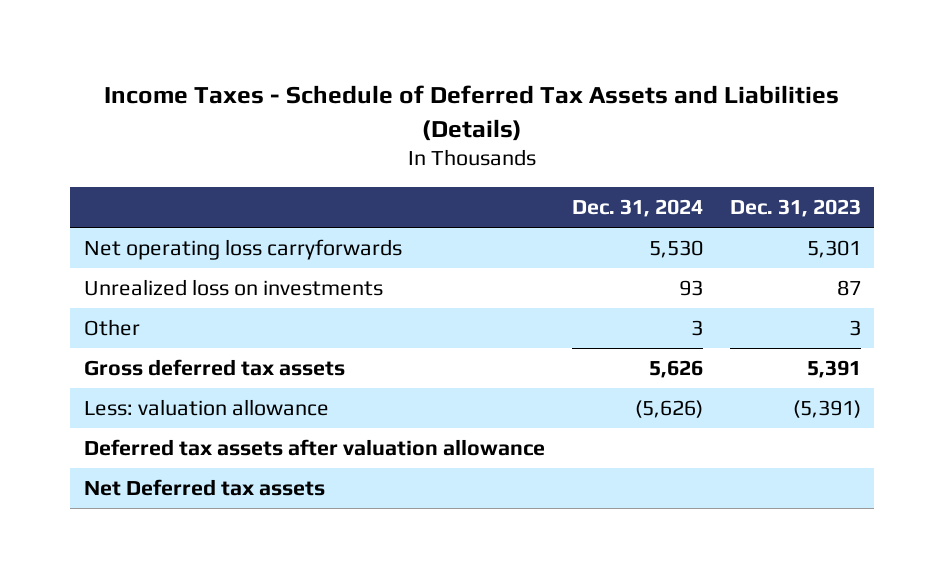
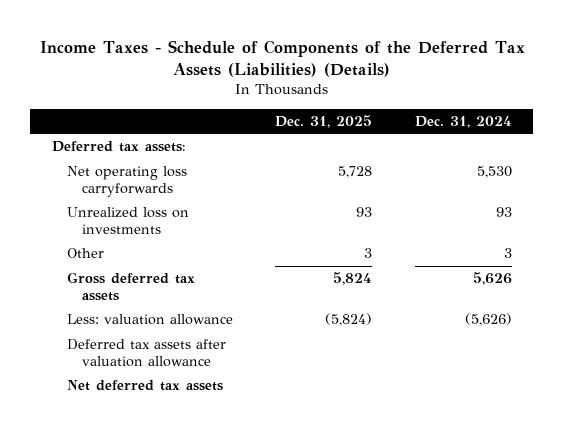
- Income Taxes - Schedule of Deferred Tax Assets and Liabilities (Details)
+ Income Taxes - Schedule of Components of the Deferred Tax Assets (Liabilities) (Details)
- | Dec. 31, 2024 | Dec. 31, 2023
+ | Dec. 31, 2025 | Dec. 31, 2024
+ Deferred tax assets:
- Net Deferred tax assets
+ Net deferred tax assets

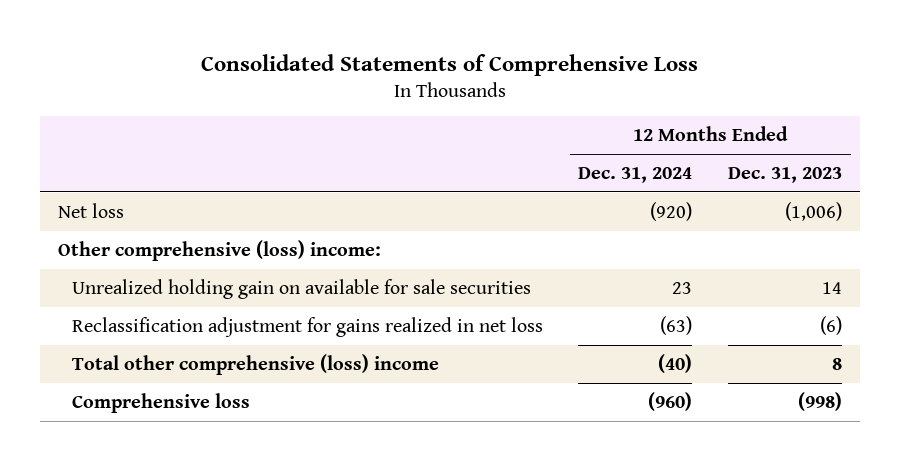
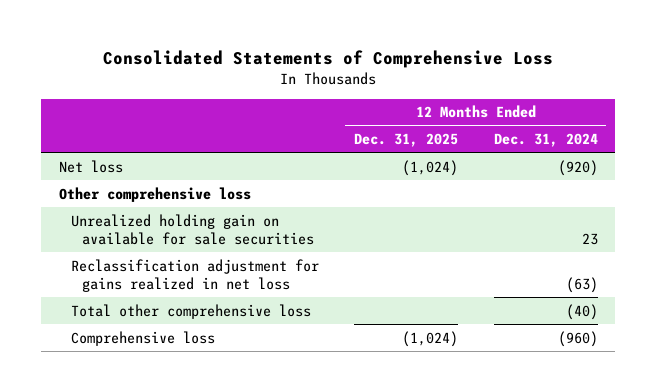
- | 12 Months Ended Dec. 31, 2024 | 12 Months Ended Dec. 31, 2023
+ | 12 Months Ended Dec. 31, 2025 | 12 Months Ended Dec. 31, 2024
- Other comprehensive (loss) income:
+ Other comprehensive loss
- Total other comprehensive (loss) income | (40) | 8
+ Total other comprehensive loss | | (40)

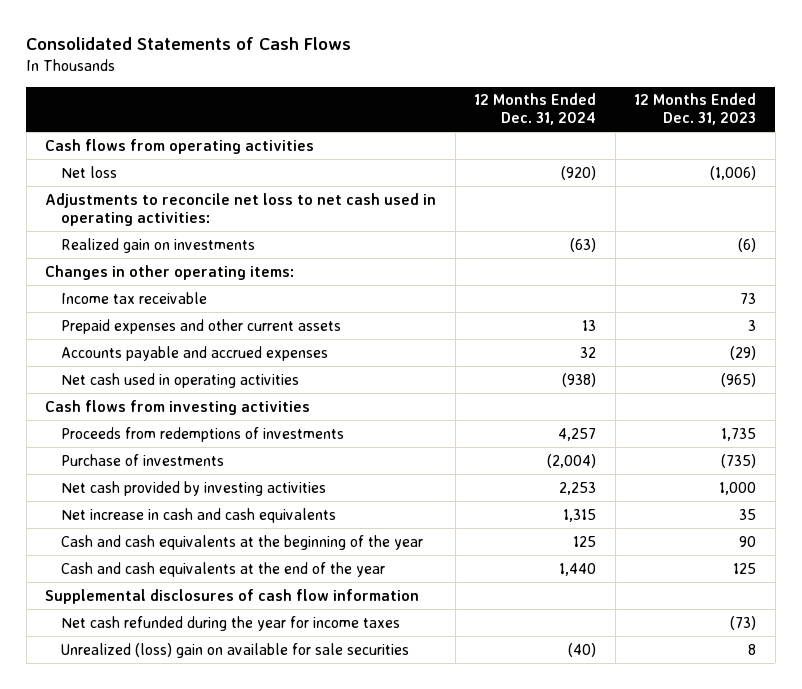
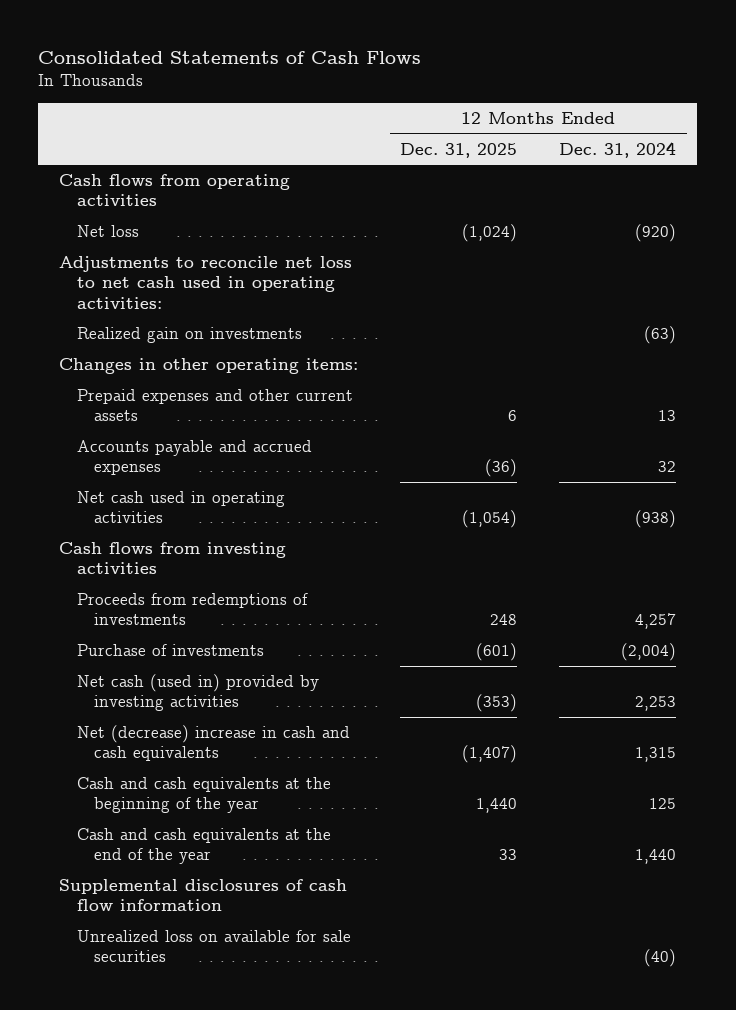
- | 12 Months Ended Dec. 31, 2024 | 12 Months Ended Dec. 31, 2023
+ | 12 Months Ended Dec. 31, 2025 | 12 Months Ended Dec. 31, 2024
- Income tax receivable | | 73
- Net cash provided by investing activities | 2,253 | 1,000
- Net increase in cash and cash equivalents | 1,315 | 35
+ Net cash (used in) provided by investing activities | (353) | 2,253
+ Net (decrease) increase in cash and cash equivalents | (1,407) | 1,315
- Net cash refunded during the year for income taxes | | (73)
- Unrealized (loss) gain on available for sale securities | (40) | 8
+ Unrealized loss on available for sale securities | | (40)

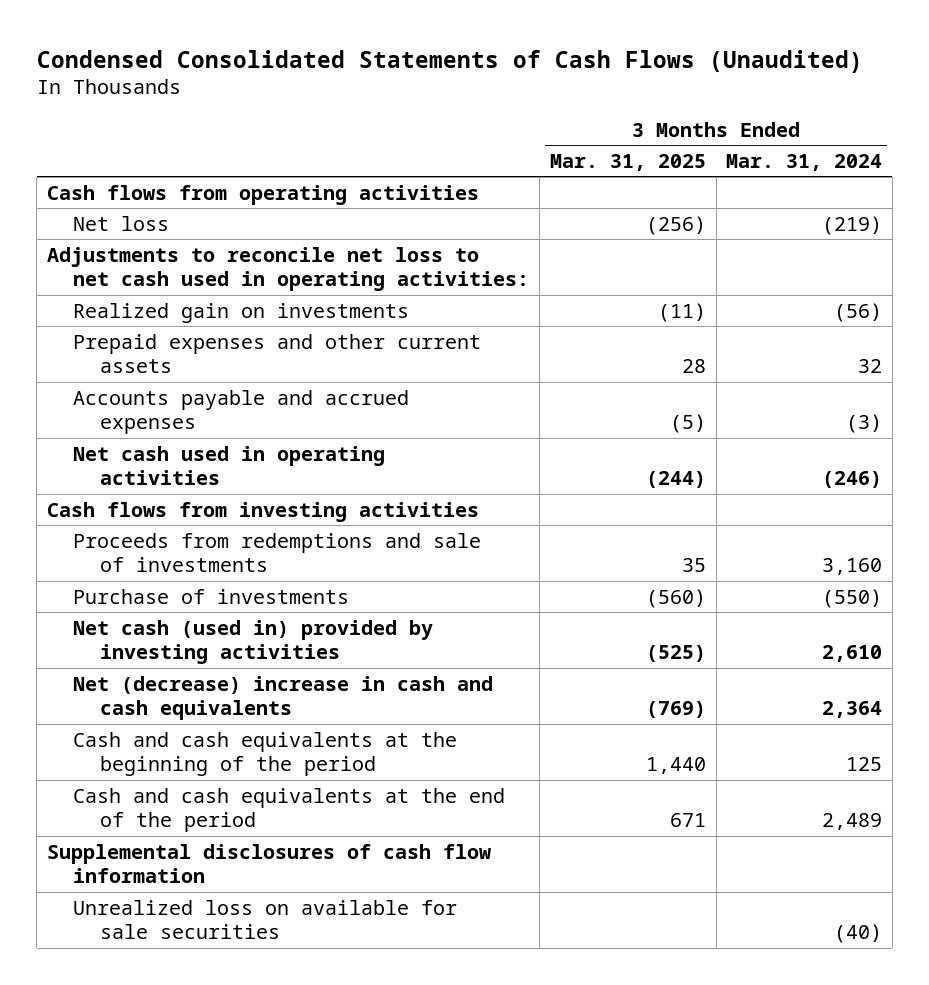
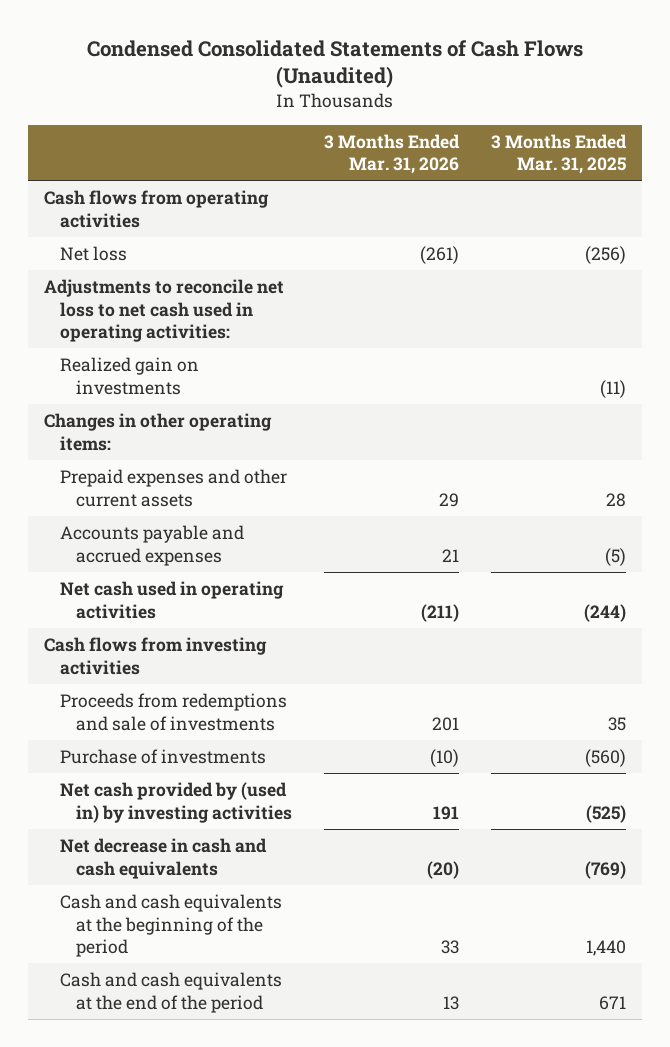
- | 3 Months Ended Mar. 31, 2025 | 3 Months Ended Mar. 31, 2024
+ | 3 Months Ended Mar. 31, 2026 | 3 Months Ended Mar. 31, 2025
+ Changes in other operating items:
- Net cash (used in) provided by investing activities | (525) | 2,610
- Net (decrease) increase in cash and cash equivalents | (769) | 2,364
+ Net cash provided by (used in) by investing activities | 191 | (525)
+ Net decrease in cash and cash equivalents | (20) | (769)
- Supplemental disclosures of cash flow information
- Unrealized loss on available for sale securities | | (40)

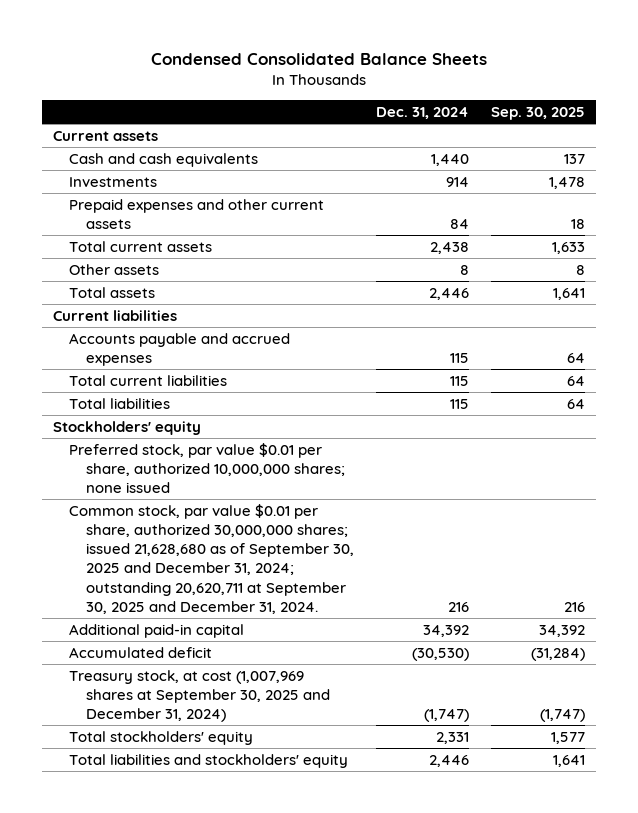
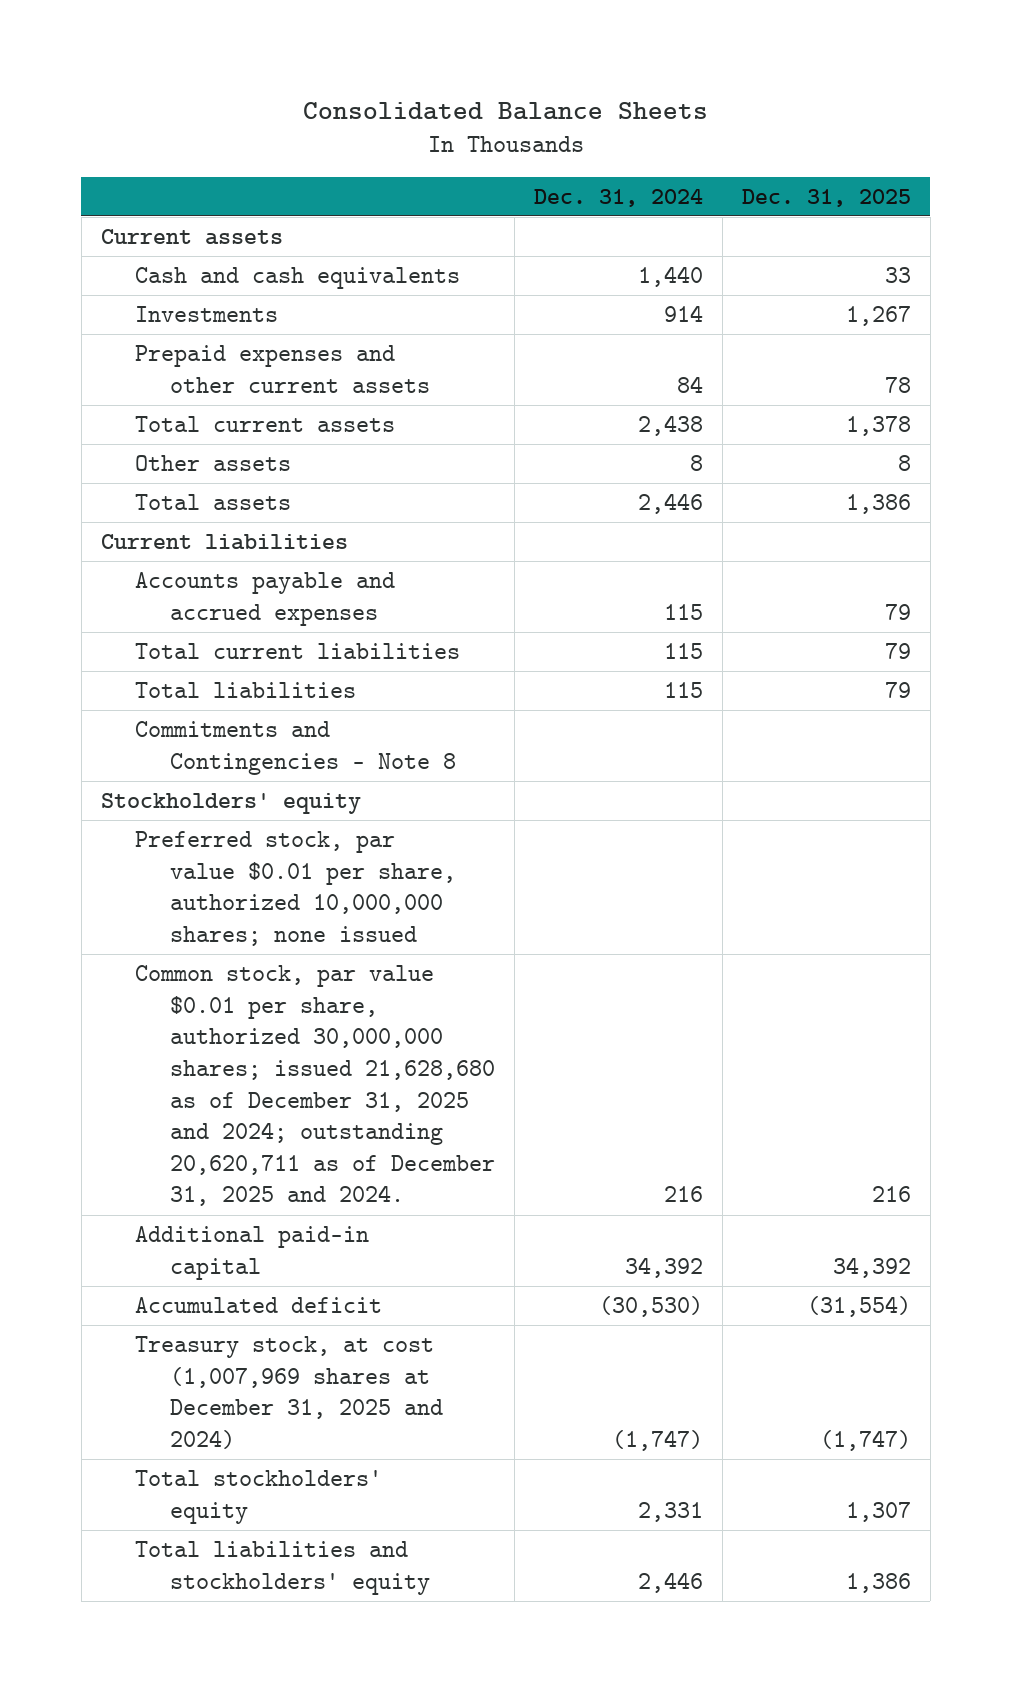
- Condensed Consolidated Balance Sheets
+ Consolidated Balance Sheets
- | Dec. 31, 2024 | Sep. 30, 2025
+ | Dec. 31, 2024 | Dec. 31, 2025
+ Commitments and Contingencies - Note 8
- Common stock, par value $0.01 per share, authorized 30,000,000 shares; issued 21,628,680 as of September 30, 2025 and December 31, 2024; outstanding 20,620,711 at September 30, 2025 and December 31, 2024. | 216 | 216
+ Common stock, par value $0.01 per share, authorized 30,000,000 shares; issued 21,628,680 as of December 31, 2025 and 2024; outstanding 20,620,711 as of December 31, 2025 and 2024. | 216 | 216
- Treasury stock, at cost (1,007,969 shares at September 30, 2025 and December 31, 2024) | (1,747) | (1,747)
+ Treasury stock, at cost (1,007,969 shares at December 31, 2025 and 2024) | (1,747) | (1,747)

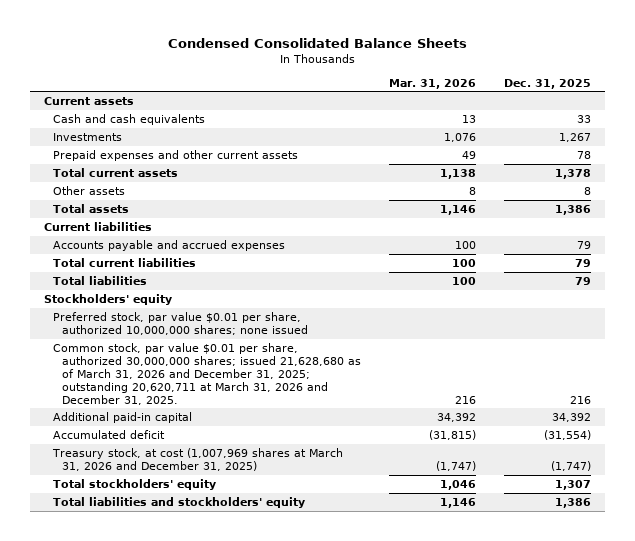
- Consolidated Balance Sheets
+ Condensed Consolidated Balance Sheets
- | Dec. 31, 2024 | Dec. 31, 2025
+ | Mar. 31, 2026 | Dec. 31, 2025
- Commitments and Contingencies - Note 8
- Common stock, par value $0.01 per share, authorized 30,000,000 shares; issued 21,628,680 as of December 31, 2025 and 2024; outstanding 20,620,711 as of December 31, 2025 and 2024. | 216 | 216
+ Common stock, par value $0.01 per share, authorized 30,000,000 shares; issued 21,628,680 as of March 31, 2026 and December 31, 2025; outstanding 20,620,711 at March 31, 2026 and December 31, 2025. | 216 | 216
- Treasury stock, at cost (1,007,969 shares at December 31, 2025 and 2024) | (1,747) | (1,747)
+ Treasury stock, at cost (1,007,969 shares at March 31, 2026 and December 31, 2025) | (1,747) | (1,747)

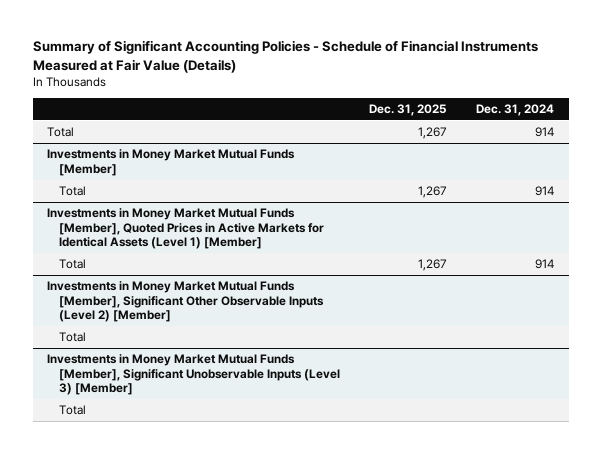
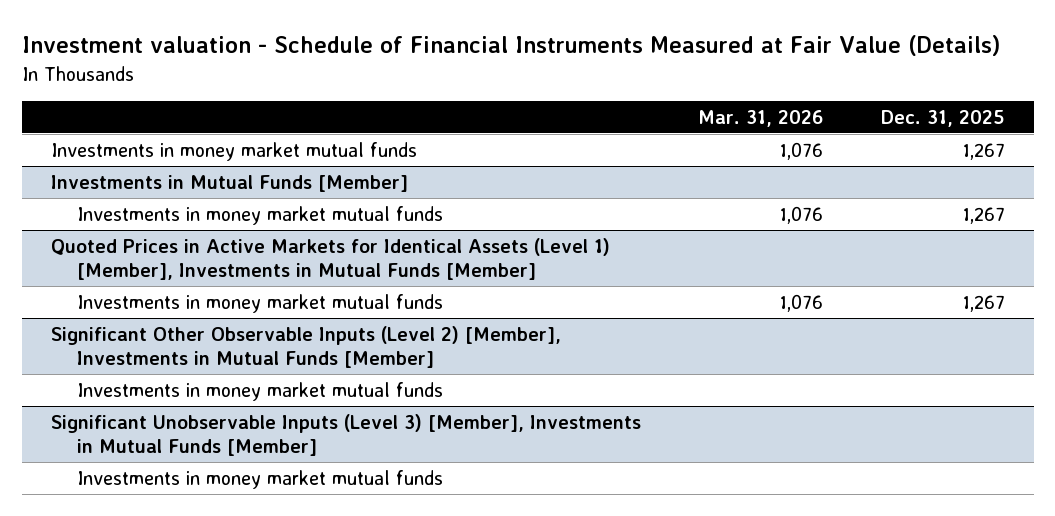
- Summary of Significant Accounting Policies - Schedule of Financial Instruments Measured at Fair Value (Details)
+ Investment valuation - Schedule of Financial Instruments Measured at Fair Value (Details)
- | Dec. 31, 2025 | Dec. 31, 2024
+ | Mar. 31, 2026 | Dec. 31, 2025
- Total | 1,267 | 914
- Investments in Money Market Mutual Funds [Member]
- Total | 1,267 | 914
- Investments in Money Market Mutual Funds [Member], Quoted Prices in Active Markets for Identical Assets (Level 1) [Member]
- Total | 1,267 | 914
- Investments in Money Market Mutual Funds [Member], Significant Other Observable Inputs (Level 2) [Member]
- Total
- Investments in Money Market Mutual Funds [Member], Significant Unobservable Inputs (Level 3) [Member]
- Total
+ Investments in money market mutual funds | 1,076 | 1,267
+ Investments in Mutual Funds [Member]
+ Investments in money market mutual funds | 1,076 | 1,267
+ Quoted Prices in Active Markets for Identical Assets (Level 1) [Member], Investments in Mutual Funds [Member]
+ Investments in money market mutual funds | 1,076 | 1,267
+ Significant Other Observable Inputs (Level 2) [Member], Investments in Mutual Funds [Member]
+ Investments in money market mutual funds
+ Significant Unobservable Inputs (Level 3) [Member], Investments in Mutual Funds [Member]
+ Investments in money market mutual funds

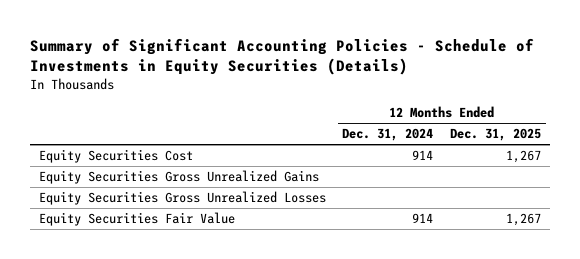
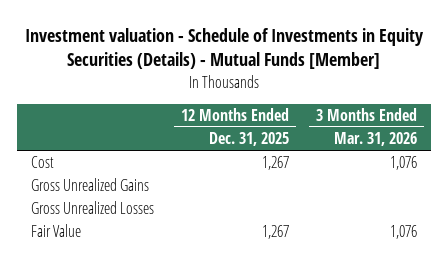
- Summary of Significant Accounting Policies - Schedule of Investments in Equity Securities (Details)
+ Investment valuation - Schedule of Investments in Equity Securities (Details) - Mutual Funds [Member]
- | 12 Months Ended Dec. 31, 2024 | 12 Months Ended Dec. 31, 2025
+ | 12 Months Ended Dec. 31, 2025 | 3 Months Ended Mar. 31, 2026
- Equity Securities Cost | 914 | 1,267
- Equity Securities Gross Unrealized Gains
- Equity Securities Gross Unrealized Losses
- Equity Securities Fair Value | 914 | 1,267
+ Cost | 1,267 | 1,076
+ Gross Unrealized Gains
+ Gross Unrealized Losses
+ Fair Value | 1,267 | 1,076

